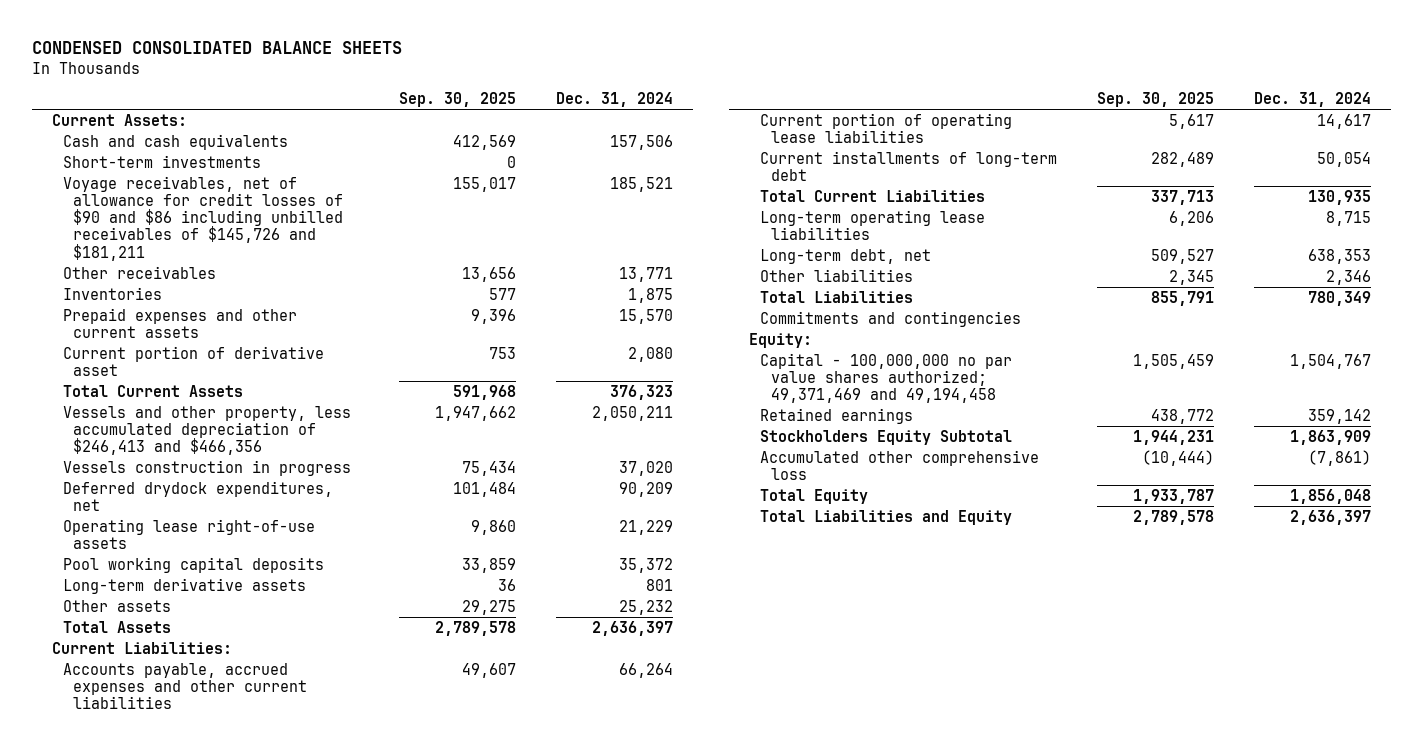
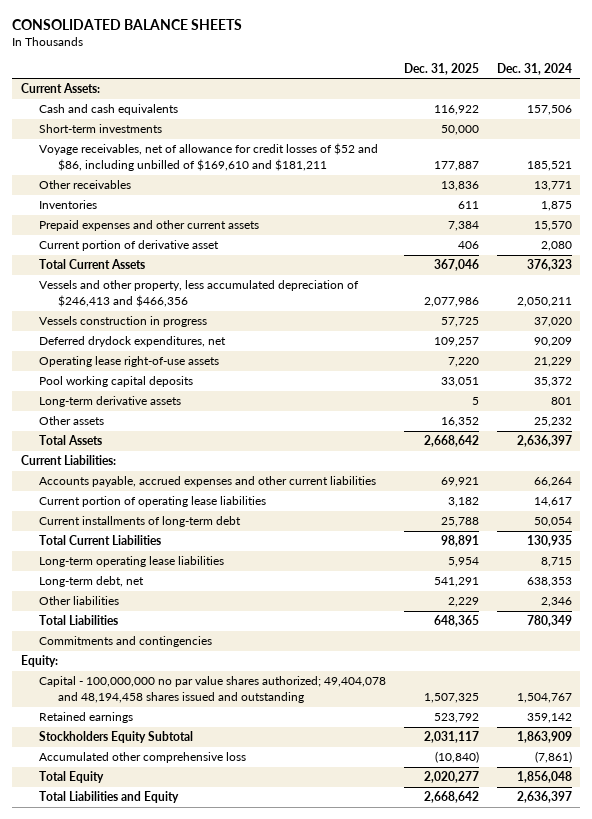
- CONDENSED CONSOLIDATED BALANCE SHEETS
+ CONSOLIDATED BALANCE SHEETS
- | Sep. 30, 2025 | Dec. 31, 2024
+ | Dec. 31, 2025 | Dec. 31, 2024
- Voyage receivables, net of allowance for credit losses of $90 and $86 including unbilled receivables of $145,726 and $181,211 | 155,017 | 185,521
+ Voyage receivables, net of allowance for credit losses of $52 and $86, including unbilled of $169,610 and $181,211 | 177,887 | 185,521
- Capital - 100,000,000 no par value shares authorized; 49,371,469 and 49,194,458 | 1,505,459 | 1,504,767
+ Capital - 100,000,000 no par value shares authorized; 49,404,078 and 48,194,458 shares issued and outstanding | 1,507,325 | 1,504,767

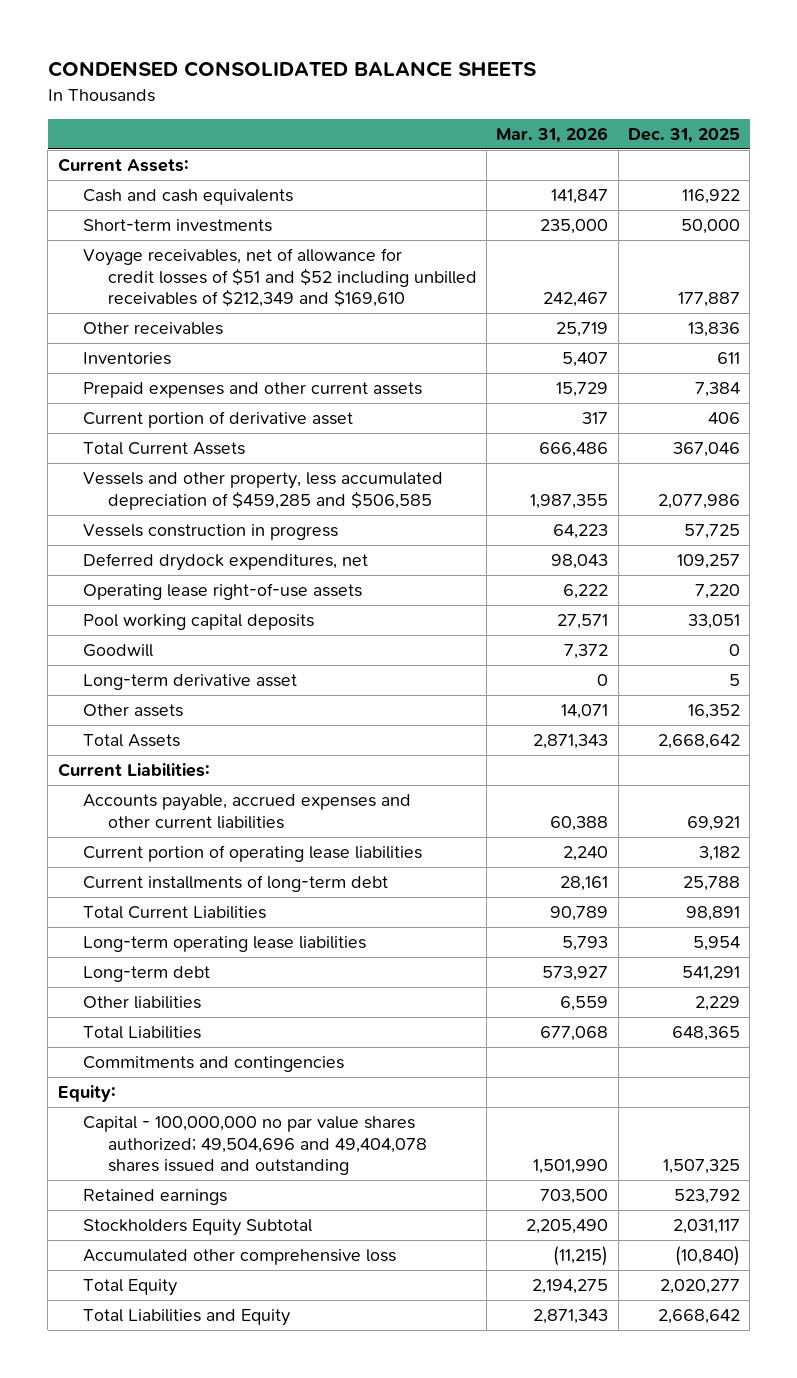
- CONSOLIDATED BALANCE SHEETS
+ CONDENSED CONSOLIDATED BALANCE SHEETS
- | Dec. 31, 2025 | Dec. 31, 2024
+ | Mar. 31, 2026 | Dec. 31, 2025
- Voyage receivables, net of allowance for credit losses of $52 and $86, including unbilled of $169,610 and $181,211 | 177,887 | 185,521
+ Voyage receivables, net of allowance for credit losses of $51 and $52 including unbilled receivables of $212,349 and $169,610 | 242,467 | 177,887
- Vessels and other property, less accumulated depreciation of $246,413 and $466,356 | 2,077,986 | 2,050,211
+ Vessels and other property, less accumulated depreciation of $459,285 and $506,585 | 1,987,355 | 2,077,986
- Long-term derivative assets | 5 | 801
+ Goodwill | 7,372 | 0
+ Long-term derivative asset | 0 | 5
- Long-term debt, net | 541,291 | 638,353
+ Long-term debt | 573,927 | 541,291
- Capital - 100,000,000 no par value shares authorized; 49,404,078 and 48,194,458 shares issued and outstanding | 1,507,325 | 1,504,767
+ Capital - 100,000,000 no par value shares authorized; 49,504,696 and 49,404,078 shares issued and outstanding | 1,501,990 | 1,507,325

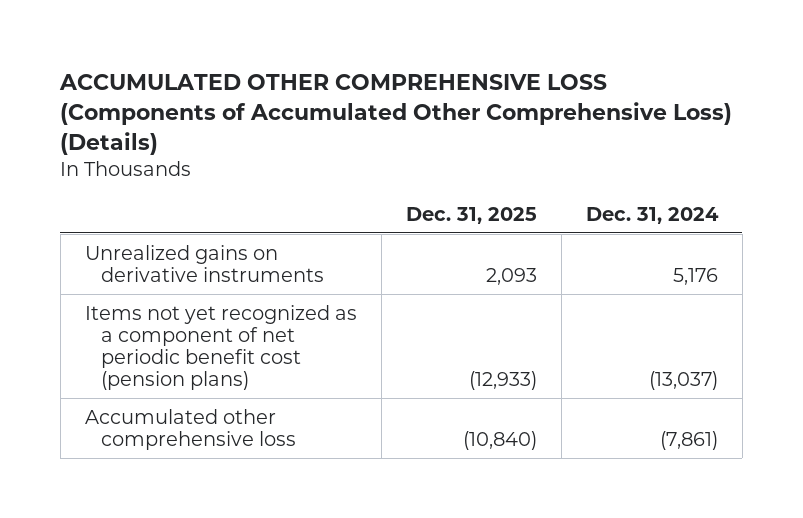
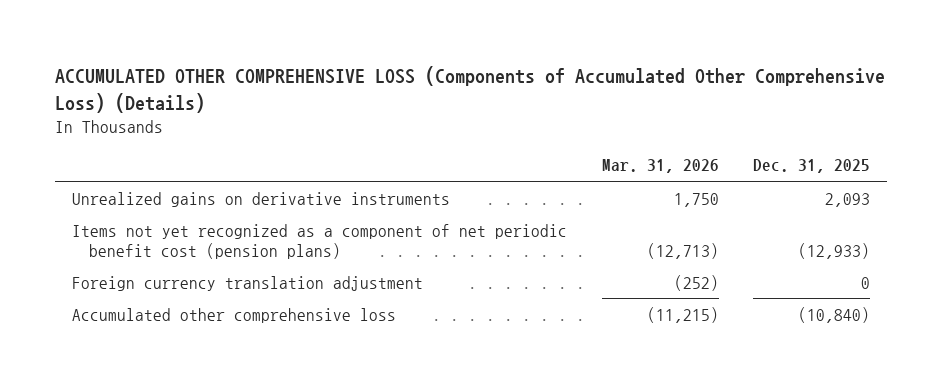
- | Dec. 31, 2025 | Dec. 31, 2024
+ | Mar. 31, 2026 | Dec. 31, 2025
+ Foreign currency translation adjustment | (252) | 0

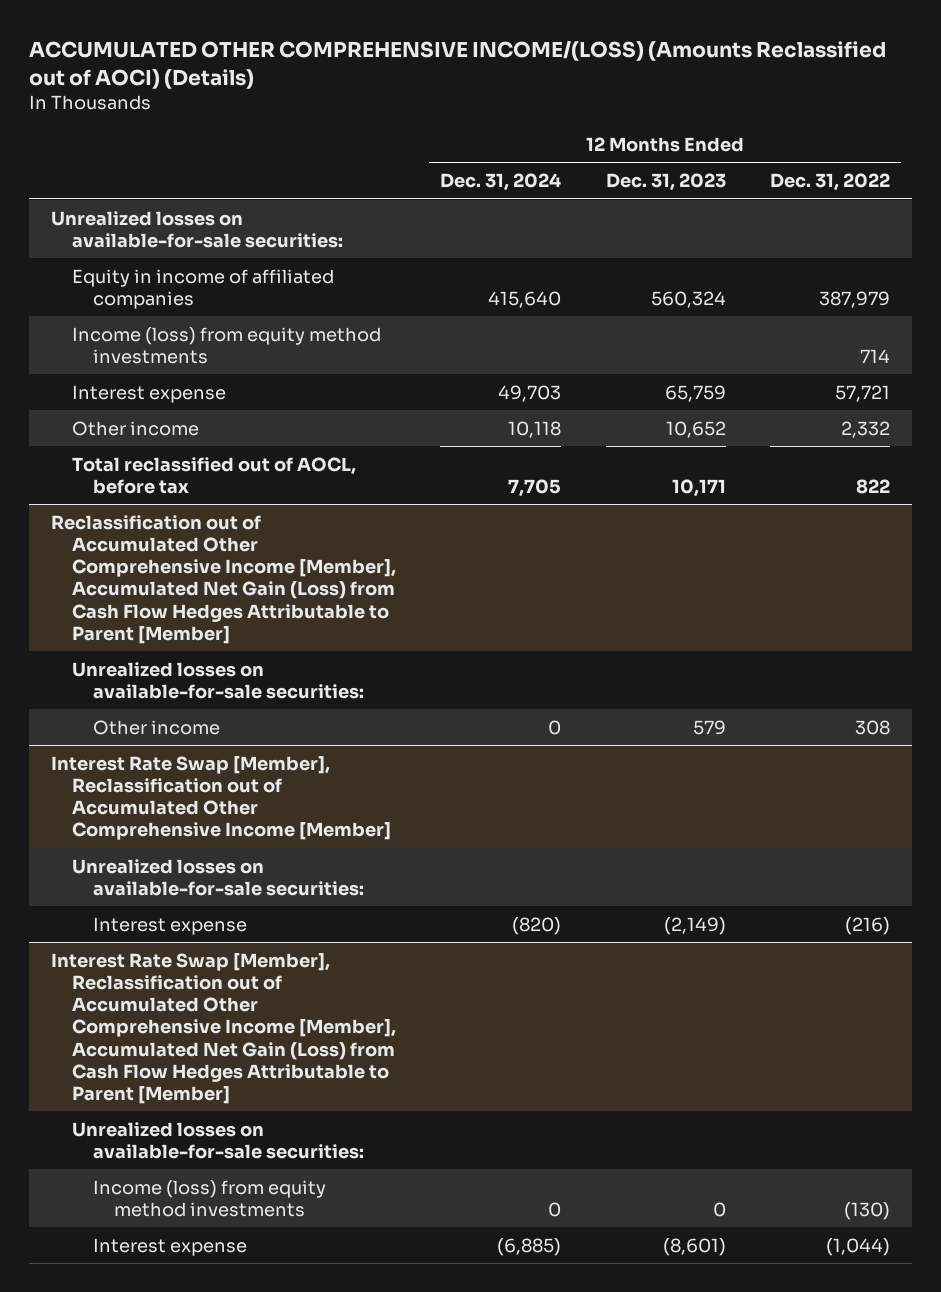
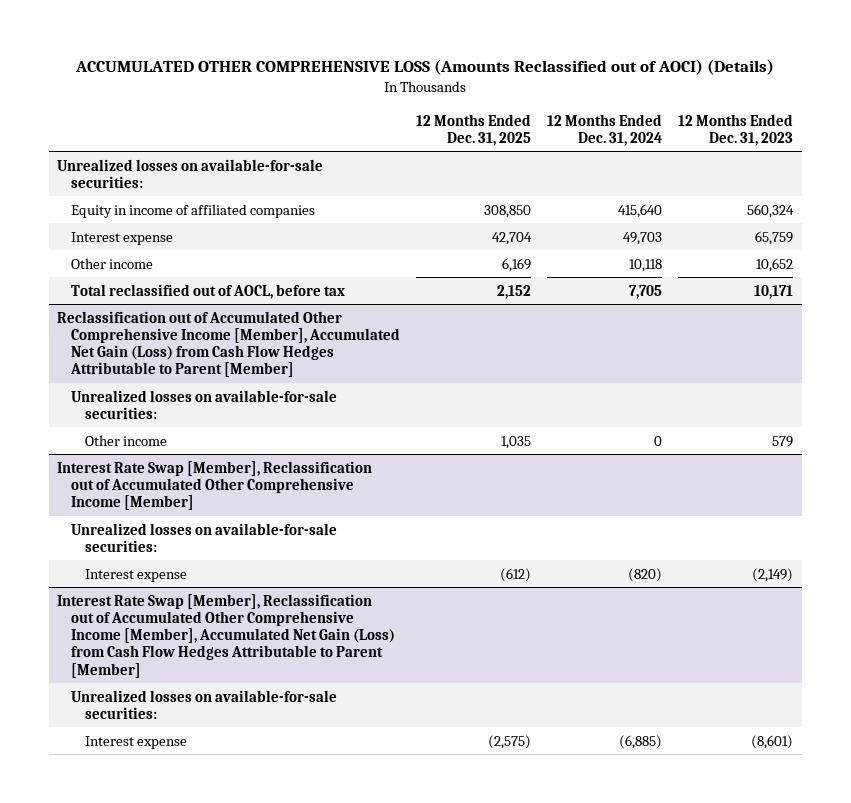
- ACCUMULATED OTHER COMPREHENSIVE INCOME/(LOSS) (Amounts Reclassified out of AOCI) (Details)
+ ACCUMULATED OTHER COMPREHENSIVE LOSS (Amounts Reclassified out of AOCI) (Details)
- | 12 Months Ended Dec. 31, 2024 | 12 Months Ended Dec. 31, 2023 | 12 Months Ended Dec. 31, 2022
+ | 12 Months Ended Dec. 31, 2025 | 12 Months Ended Dec. 31, 2024 | 12 Months Ended Dec. 31, 2023
- Income (loss) from equity method investments | | | 714
@ Interest Rate Swap [Member], Reclassification out of Accumulated Other Comprehensive Income [Member], Accumulated Net Gain (Loss) from Cash Flow Hedges Attributable to Parent [Member]
- Income (loss) from equity method investments | 0 | 0 | (130)

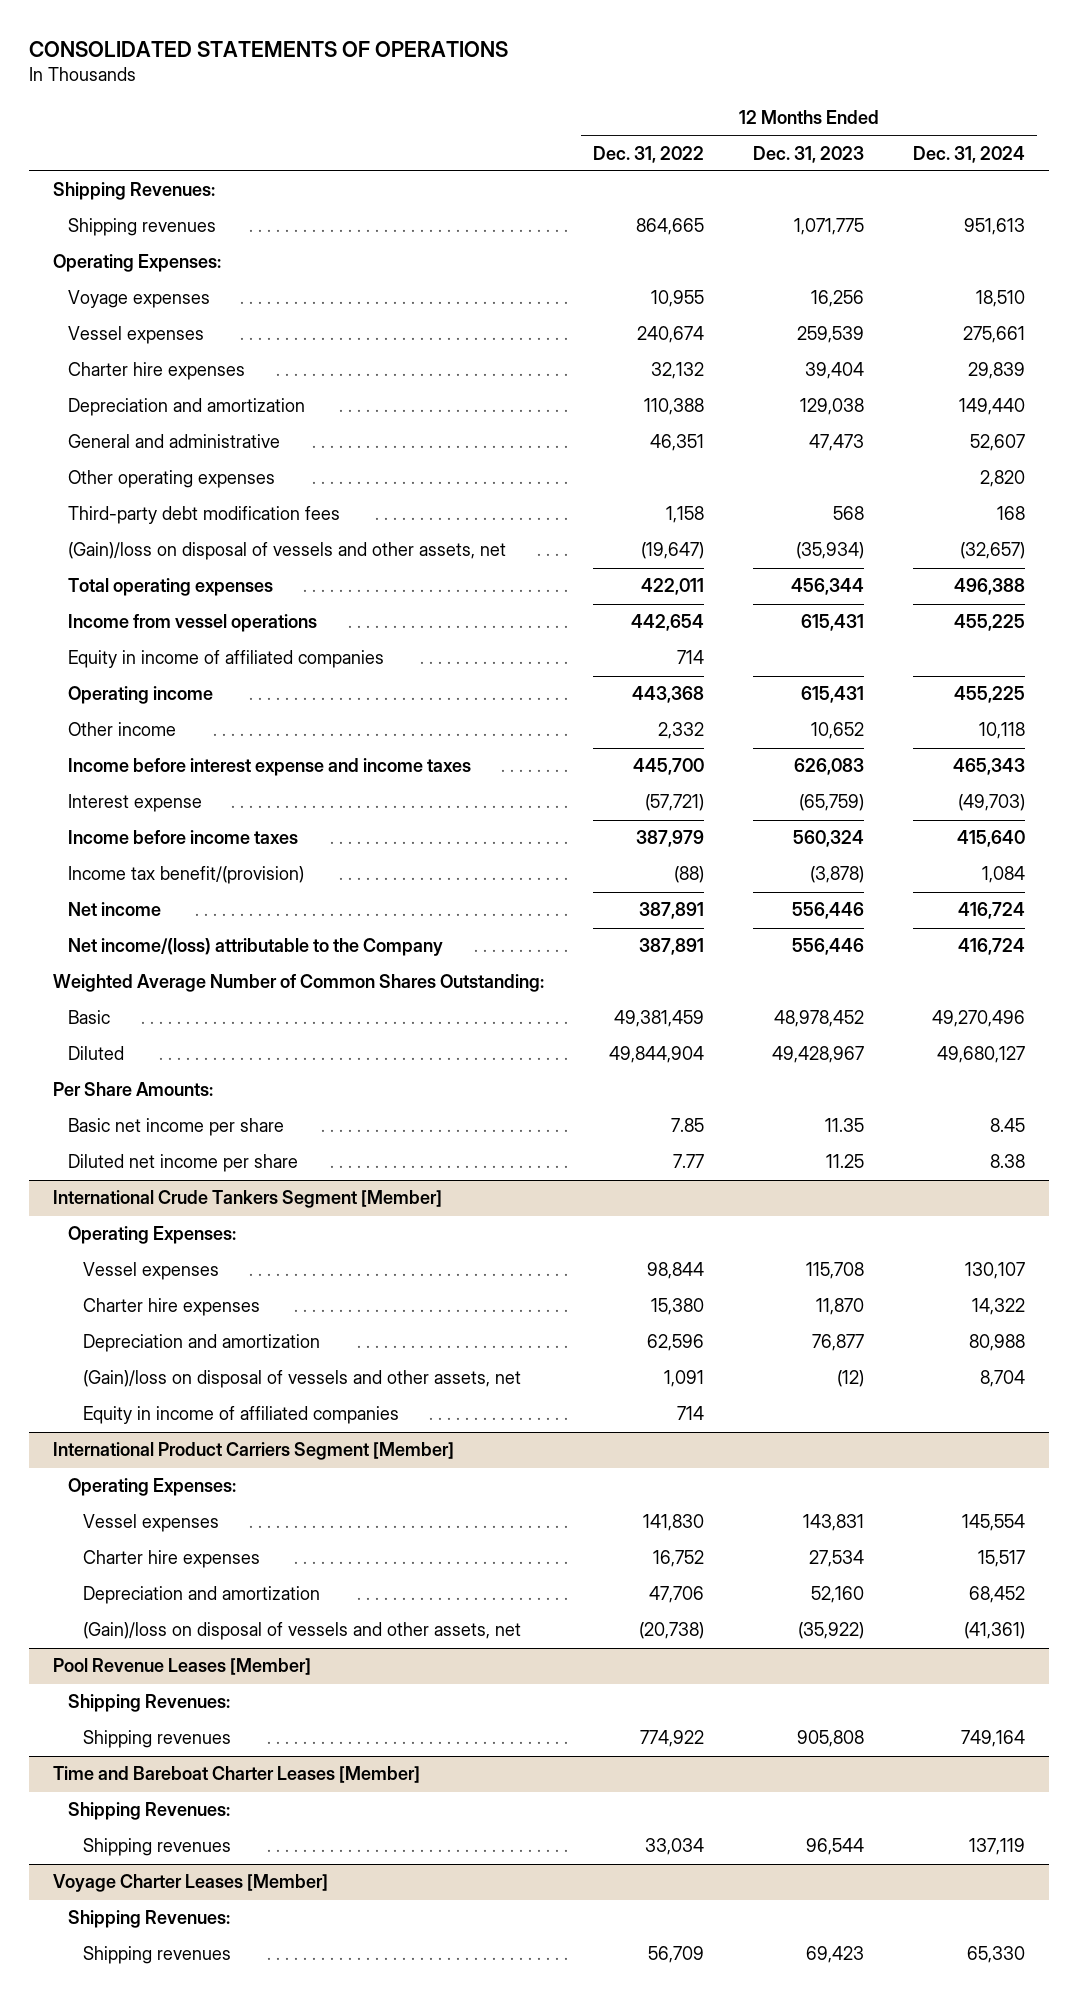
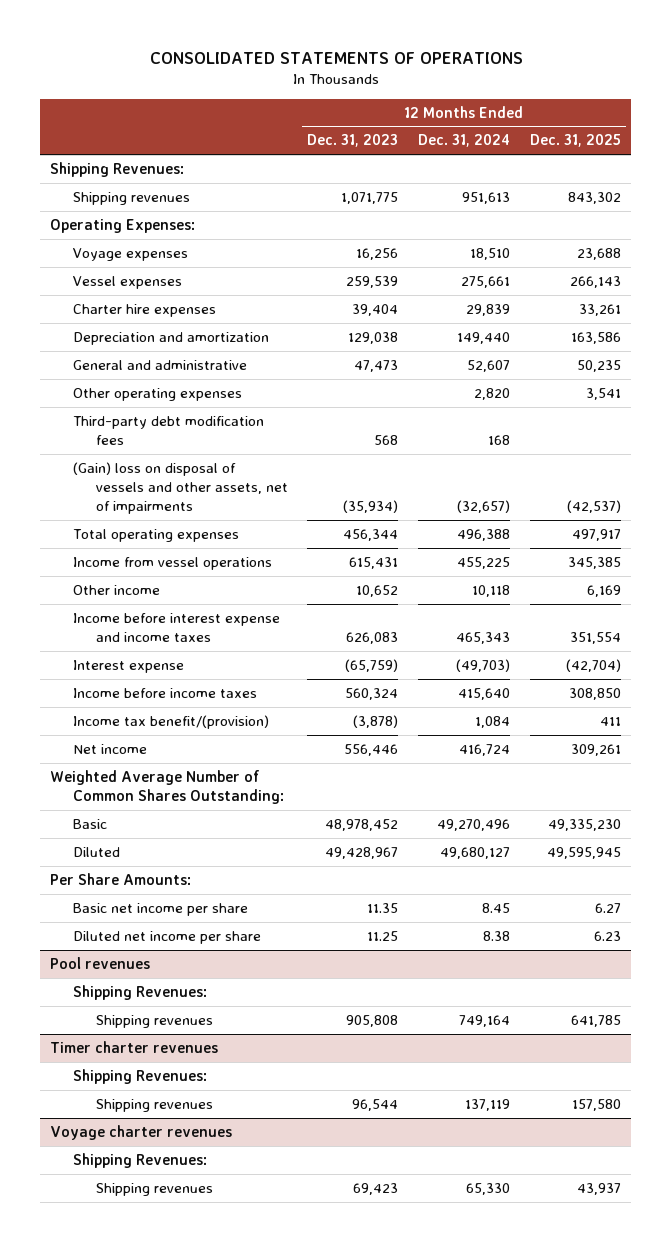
- | 12 Months Ended Dec. 31, 2022 | 12 Months Ended Dec. 31, 2023 | 12 Months Ended Dec. 31, 2024
+ | 12 Months Ended Dec. 31, 2023 | 12 Months Ended Dec. 31, 2024 | 12 Months Ended Dec. 31, 2025
- (Gain)/loss on disposal of vessels and other assets, net | (19,647) | (35,934) | (32,657)
+ (Gain) loss on disposal of vessels and other assets, net of impairments | (35,934) | (32,657) | (42,537)
- Equity in income of affiliated companies | 714 | |
- Operating income | 443,368 | 615,431 | 455,225
- Net income/(loss) attributable to the Company | 387,891 | 556,446 | 416,724
- International Crude Tankers Segment [Member]
- Operating Expenses:
- Vessel expenses | 98,844 | 115,708 | 130,107
- Charter hire expenses | 15,380 | 11,870 | 14,322
- Depreciation and amortization | 62,596 | 76,877 | 80,988
- (Gain)/loss on disposal of vessels and other assets, net | 1,091 | (12) | 8,704
- Equity in income of affiliated companies | 714 | |
- International Product Carriers Segment [Member]
- Operating Expenses:
- Vessel expenses | 141,830 | 143,831 | 145,554
- Charter hire expenses | 16,752 | 27,534 | 15,517
- Depreciation and amortization | 47,706 | 52,160 | 68,452
- (Gain)/loss on disposal of vessels and other assets, net | (20,738) | (35,922) | (41,361)
- Pool Revenue Leases [Member]
+ Pool revenues
- Time and Bareboat Charter Leases [Member]
+ Timer charter revenues
- Voyage Charter Leases [Member]
+ Voyage charter revenues

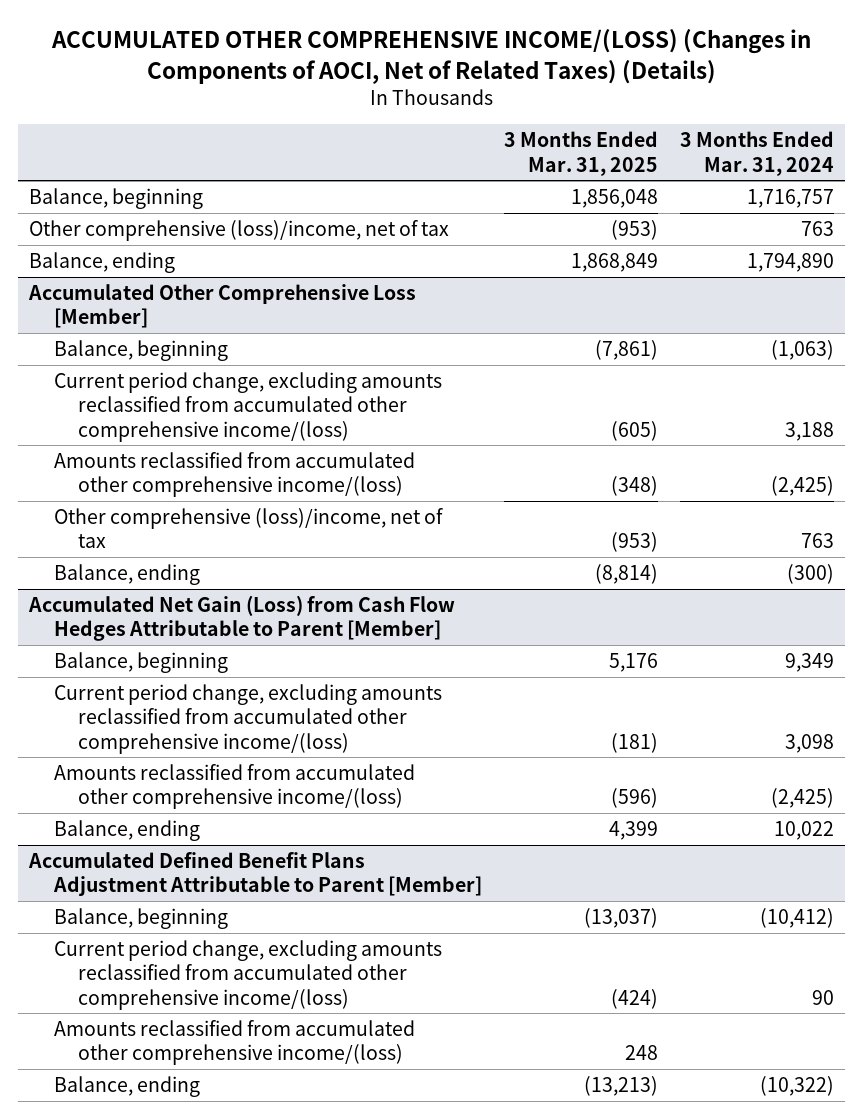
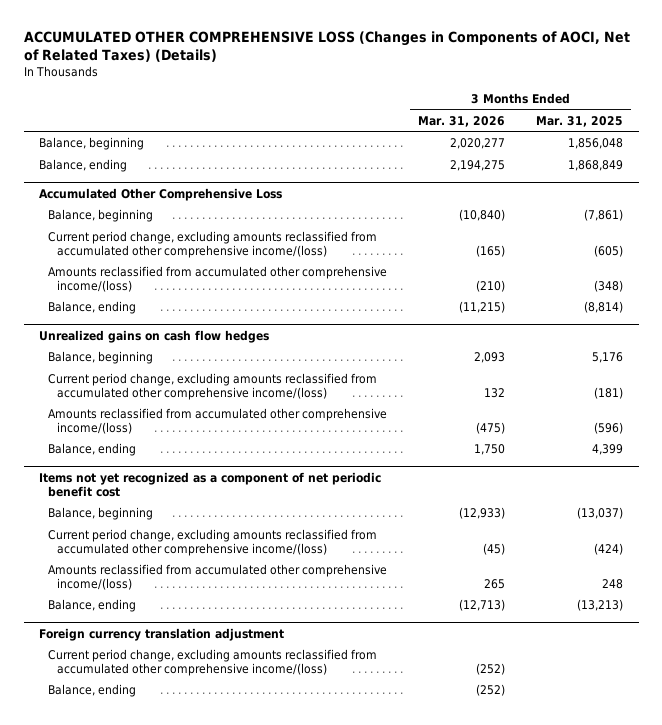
- ACCUMULATED OTHER COMPREHENSIVE INCOME/(LOSS) (Changes in Components of AOCI, Net of Related Taxes) (Details)
+ ACCUMULATED OTHER COMPREHENSIVE LOSS (Changes in Components of AOCI, Net of Related Taxes) (Details)
- | 3 Months Ended Mar. 31, 2025 | 3 Months Ended Mar. 31, 2024
+ | 3 Months Ended Mar. 31, 2026 | 3 Months Ended Mar. 31, 2025
- Other comprehensive (loss)/income, net of tax | (953) | 763
- Accumulated Other Comprehensive Loss [Member]
+ Accumulated Other Comprehensive Loss
- Other comprehensive (loss)/income, net of tax | (953) | 763
- Accumulated Net Gain (Loss) from Cash Flow Hedges Attributable to Parent [Member]
+ Unrealized gains on cash flow hedges
- Accumulated Defined Benefit Plans Adjustment Attributable to Parent [Member]
+ Items not yet recognized as a component of net periodic benefit cost
+ Foreign currency translation adjustment
+ Current period change, excluding amounts reclassified from accumulated other comprehensive income/(loss) | (252) |
+ Balance, ending | (252) |

